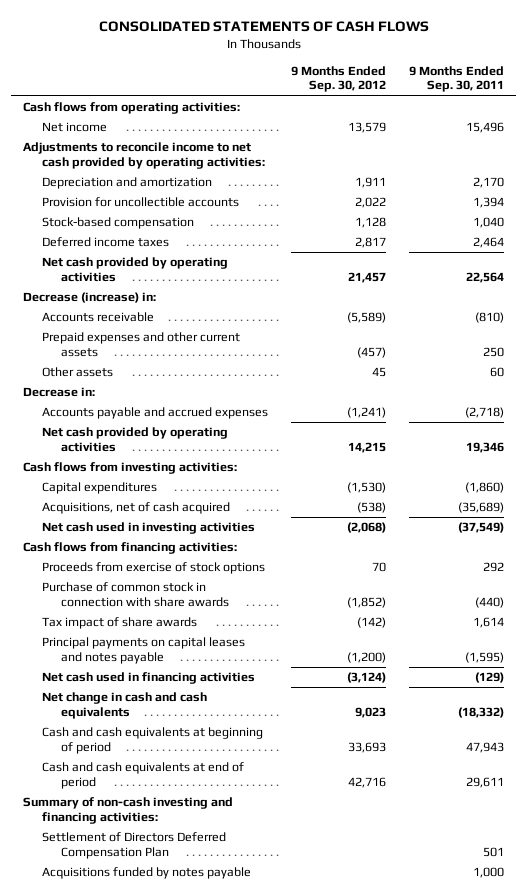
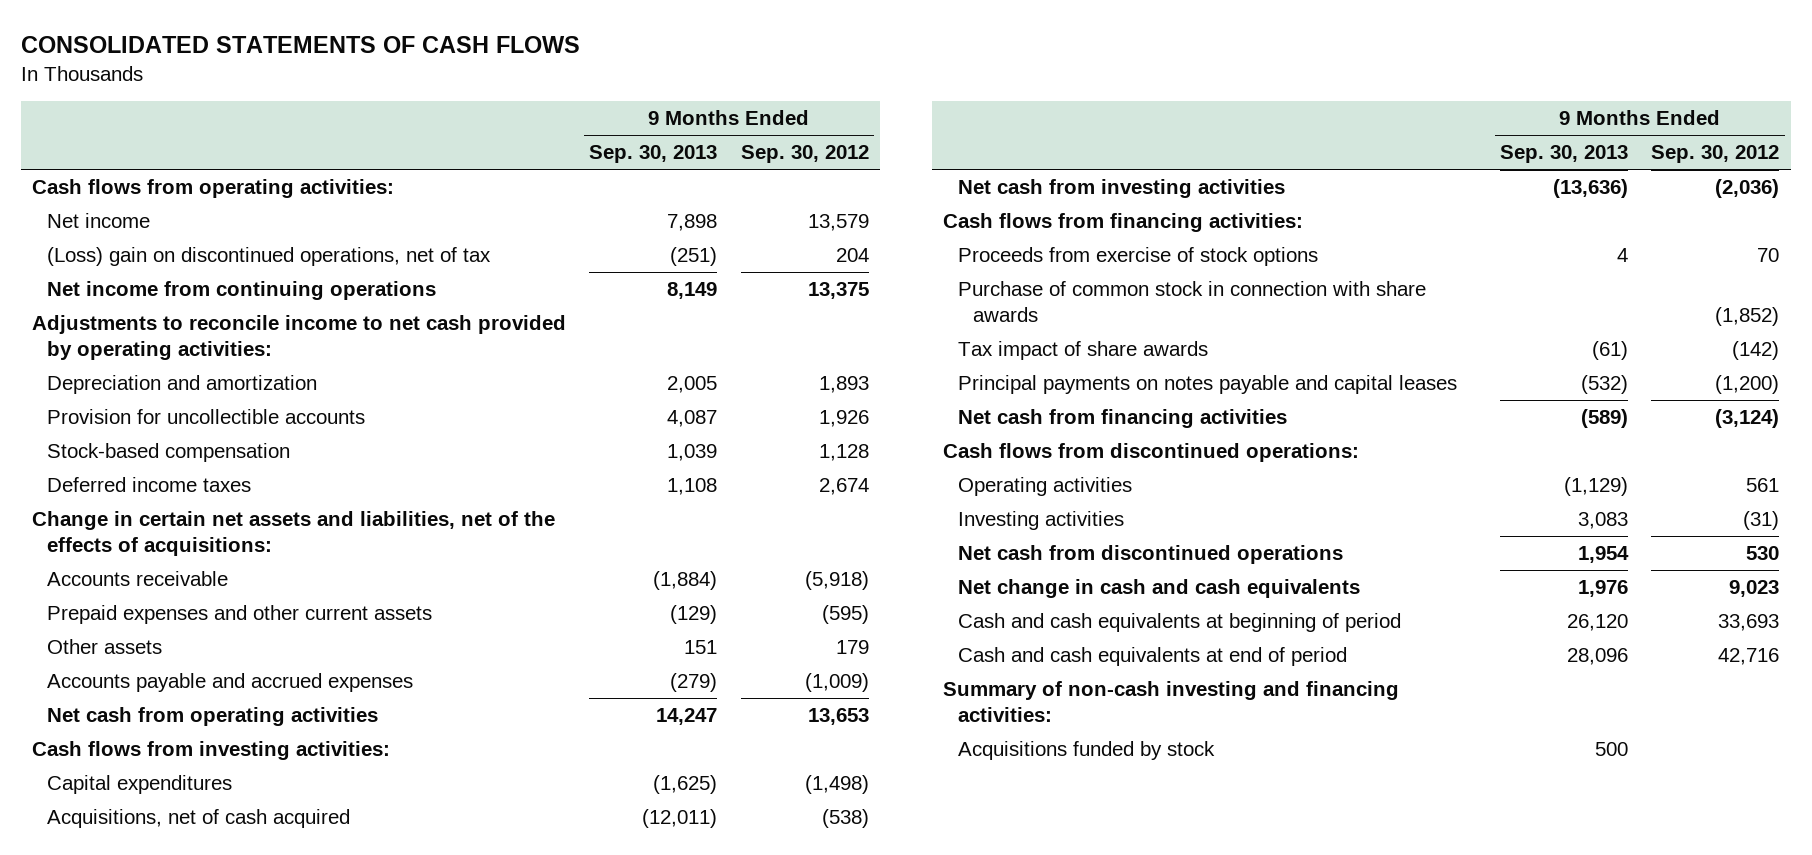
- | 9 Months Ended Sep. 30, 2012 | 9 Months Ended Sep. 30, 2011
+ | 9 Months Ended Sep. 30, 2013 | 9 Months Ended Sep. 30, 2012
+ (Loss) gain on discontinued operations, net of tax | (251) | 204
+ Net income from continuing operations | 8,149 | 13,375
- Depreciation and amortization | 1,911 | 2,170
- Provision for uncollectible accounts | 2,022 | 1,394
+ Depreciation and amortization | 2,005 | 1,893
+ Provision for uncollectible accounts | 4,087 | 1,926
- Deferred income taxes | 2,817 | 2,464
- Net cash provided by operating activities | 21,457 | 22,564
- Decrease (increase) in:
- Accounts receivable | (5,589) | (810)
- Prepaid expenses and other current assets | (457) | 250
- Other assets | 45 | 60
- Decrease in:
- Accounts payable and accrued expenses | (1,241) | (2,718)
- Net cash provided by operating activities | 14,215 | 19,346
+ Deferred income taxes | 1,108 | 2,674
+ Change in certain net assets and liabilities, net of the effects of acquisitions:
+ Accounts receivable | (1,884) | (5,918)
+ Prepaid expenses and other current assets | (129) | (595)
+ Other assets | 151 | 179
+ Accounts payable and accrued expenses | (279) | (1,009)
+ Net cash from operating activities | 14,247 | 13,653
- Capital expenditures | (1,530) | (1,860)
+ Capital expenditures | (1,625) | (1,498)
- Net cash used in investing activities | (2,068) | (37,549)
+ Net cash from investing activities | (13,636) | (2,036)
- Principal payments on capital leases and notes payable | (1,200) | (1,595)
- Net cash used in financing activities | (3,124) | (129)
+ Principal payments on notes payable and capital leases | (532) | (1,200)
+ Net cash from financing activities | (589) | (3,124)
+ Cash flows from discontinued operations:
+ Operating activities | (1,129) | 561
+ Investing activities | 3,083 | (31)
+ Net cash from discontinued operations | 1,954 | 530
- Settlement of Directors Deferred Compensation Plan | | 501
- Acquisitions funded by notes payable | | 1,000
+ Acquisitions funded by stock | 500 |

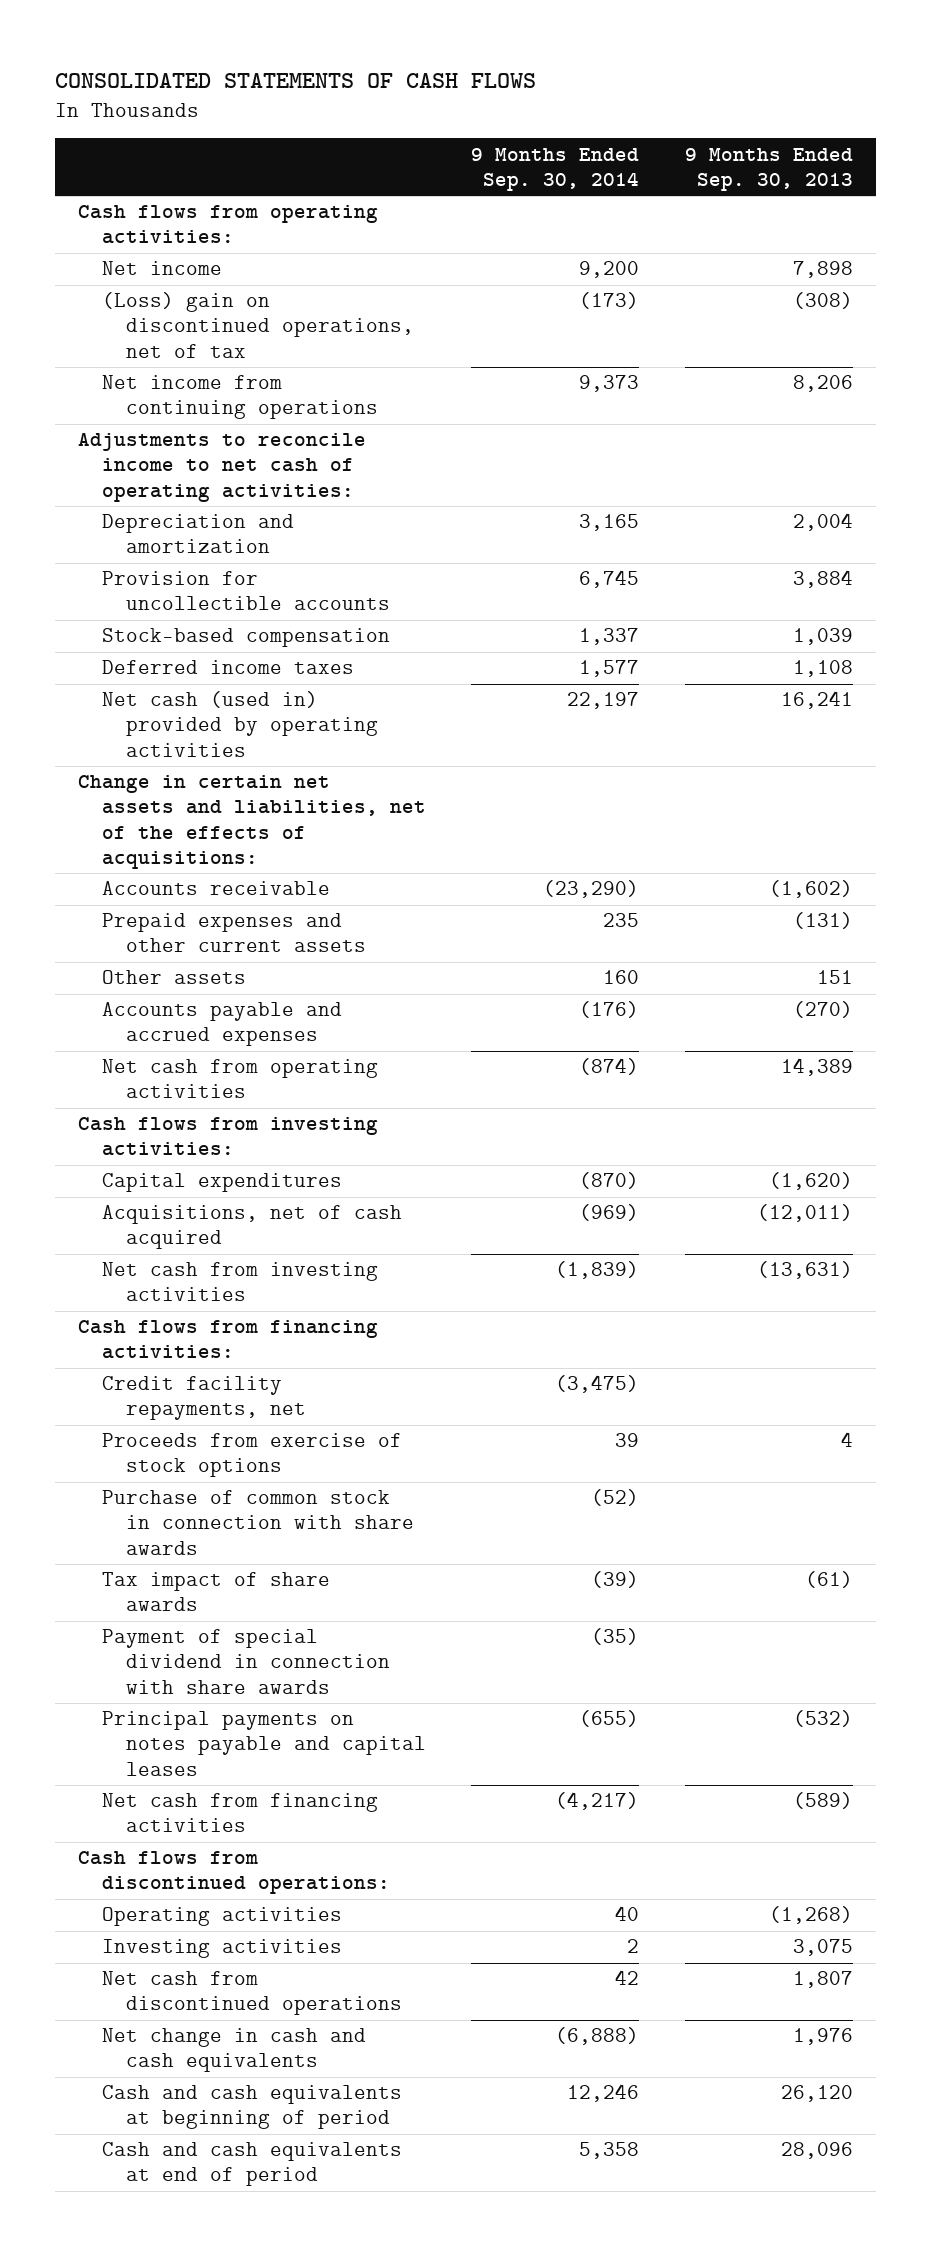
- | 9 Months Ended Sep. 30, 2013 | 9 Months Ended Sep. 30, 2012
+ | 9 Months Ended Sep. 30, 2014 | 9 Months Ended Sep. 30, 2013
- (Loss) gain on discontinued operations, net of tax | (251) | 204
- Net income from continuing operations | 8,149 | 13,375
- Adjustments to reconcile income to net cash provided by operating activities:
- Depreciation and amortization | 2,005 | 1,893
- Provision for uncollectible accounts | 4,087 | 1,926
+ (Loss) gain on discontinued operations, net of tax | (173) | (308)
+ Net income from continuing operations | 9,373 | 8,206
+ Adjustments to reconcile income to net cash of operating activities:
+ Depreciation and amortization | 3,165 | 2,004
+ Provision for uncollectible accounts | 6,745 | 3,884
+ Net cash (used in) provided by operating activities | 22,197 | 16,241
- Accounts receivable | (1,884) | (5,918)
- Prepaid expenses and other current assets | (129) | (595)
+ Accounts receivable | (23,290) | (1,602)
+ Prepaid expenses and other current assets | 235 | (131)
- Accounts payable and accrued expenses | (279) | (1,009)
- Net cash from operating activities | 14,247 | 13,653
+ Accounts payable and accrued expenses | (176) | (270)
+ Net cash from operating activities | (874) | 14,389
- Capital expenditures | (1,625) | (1,498)
+ Capital expenditures | (870) | (1,620)
- Net cash from investing activities | (13,636) | (2,036)
+ Net cash from investing activities | (1,839) | (13,631)
+ Credit facility repayments, net | (3,475) |
+ Payment of special dividend in connection with share awards | (35) |
- Operating activities | (1,129) | 561
- Investing activities | 3,083 | (31)
- Net cash from discontinued operations | 1,954 | 530
+ Operating activities | 40 | (1,268)
+ Investing activities | 2 | 3,075
+ Net cash from discontinued operations | 42 | 1,807
- Summary of non-cash investing and financing activities:
- Acquisitions funded by stock | 500 |

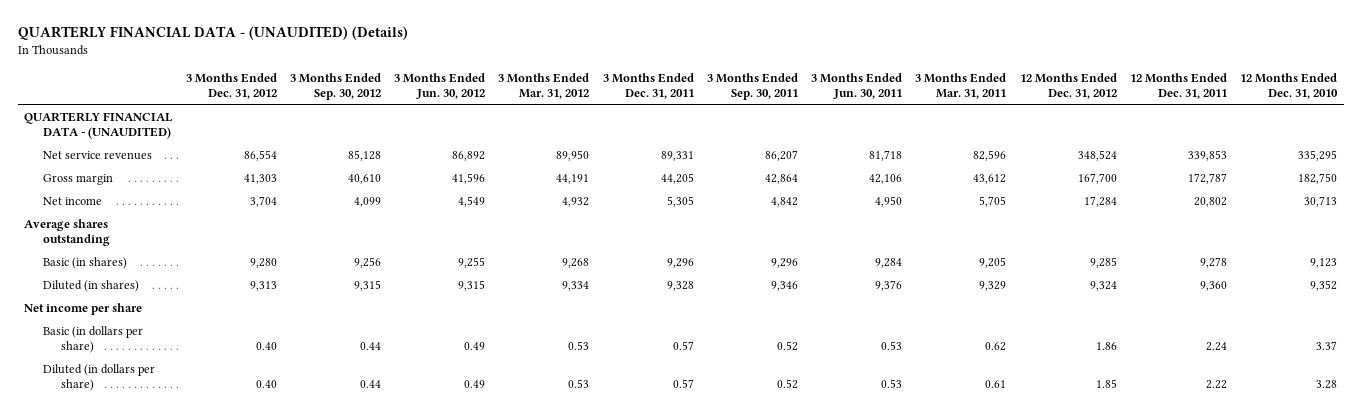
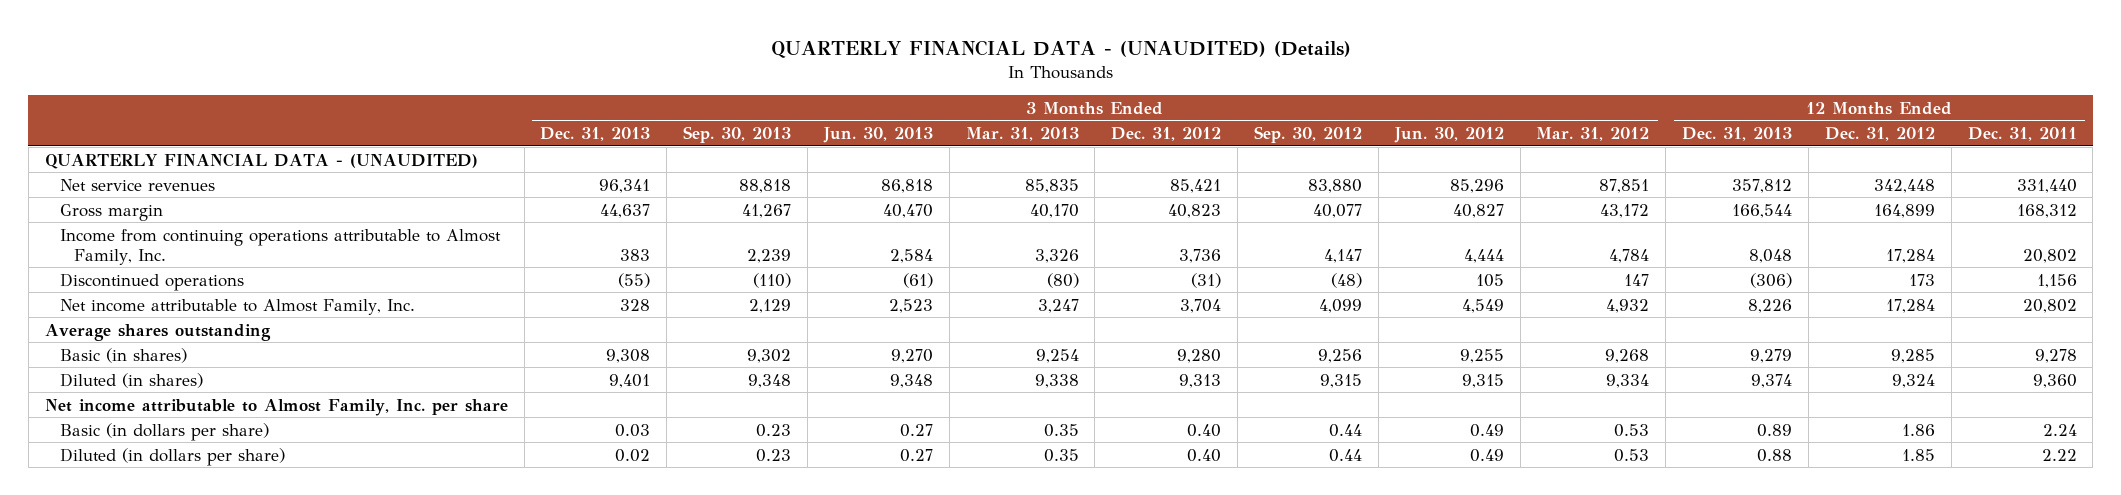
- | 3 Months Ended Dec. 31, 2012 | 3 Months Ended Sep. 30, 2012 | 3 Months Ended Jun. 30, 2012 | 3 Months Ended Mar. 31, 2012 | 3 Months Ended Dec. 31, 2011 | 3 Months Ended Sep. 30, 2011 | 3 Months Ended Jun. 30, 2011 | 3 Months Ended Mar. 31, 2011 | 12 Months Ended Dec. 31, 2012 | 12 Months Ended Dec. 31, 2011 | 12 Months Ended Dec. 31, 2010
+ | 3 Months Ended Dec. 31, 2013 | 3 Months Ended Sep. 30, 2013 | 3 Months Ended Jun. 30, 2013 | 3 Months Ended Mar. 31, 2013 | 3 Months Ended Dec. 31, 2012 | 3 Months Ended Sep. 30, 2012 | 3 Months Ended Jun. 30, 2012 | 3 Months Ended Mar. 31, 2012 | 12 Months Ended Dec. 31, 2013 | 12 Months Ended Dec. 31, 2012 | 12 Months Ended Dec. 31, 2011
- Net service revenues | 86,554 | 85,128 | 86,892 | 89,950 | 89,331 | 86,207 | 81,718 | 82,596 | 348,524 | 339,853 | 335,295
- Gross margin | 41,303 | 40,610 | 41,596 | 44,191 | 44,205 | 42,864 | 42,106 | 43,612 | 167,700 | 172,787 | 182,750
- Net income | 3,704 | 4,099 | 4,549 | 4,932 | 5,305 | 4,842 | 4,950 | 5,705 | 17,284 | 20,802 | 30,713
+ Net service revenues | 96,341 | 88,818 | 86,818 | 85,835 | 85,421 | 83,880 | 85,296 | 87,851 | 357,812 | 342,448 | 331,440
+ Gross margin | 44,637 | 41,267 | 40,470 | 40,170 | 40,823 | 40,077 | 40,827 | 43,172 | 166,544 | 164,899 | 168,312
+ Income from continuing operations attributable to Almost Family, Inc. | 383 | 2,239 | 2,584 | 3,326 | 3,736 | 4,147 | 4,444 | 4,784 | 8,048 | 17,284 | 20,802
+ Discontinued operations | (55) | (110) | (61) | (80) | (31) | (48) | 105 | 147 | (306) | 173 | 1,156
+ Net income attributable to Almost Family, Inc. | 328 | 2,129 | 2,523 | 3,247 | 3,704 | 4,099 | 4,549 | 4,932 | 8,226 | 17,284 | 20,802
- Net income per share
+ Net income attributable to Almost Family, Inc. per share

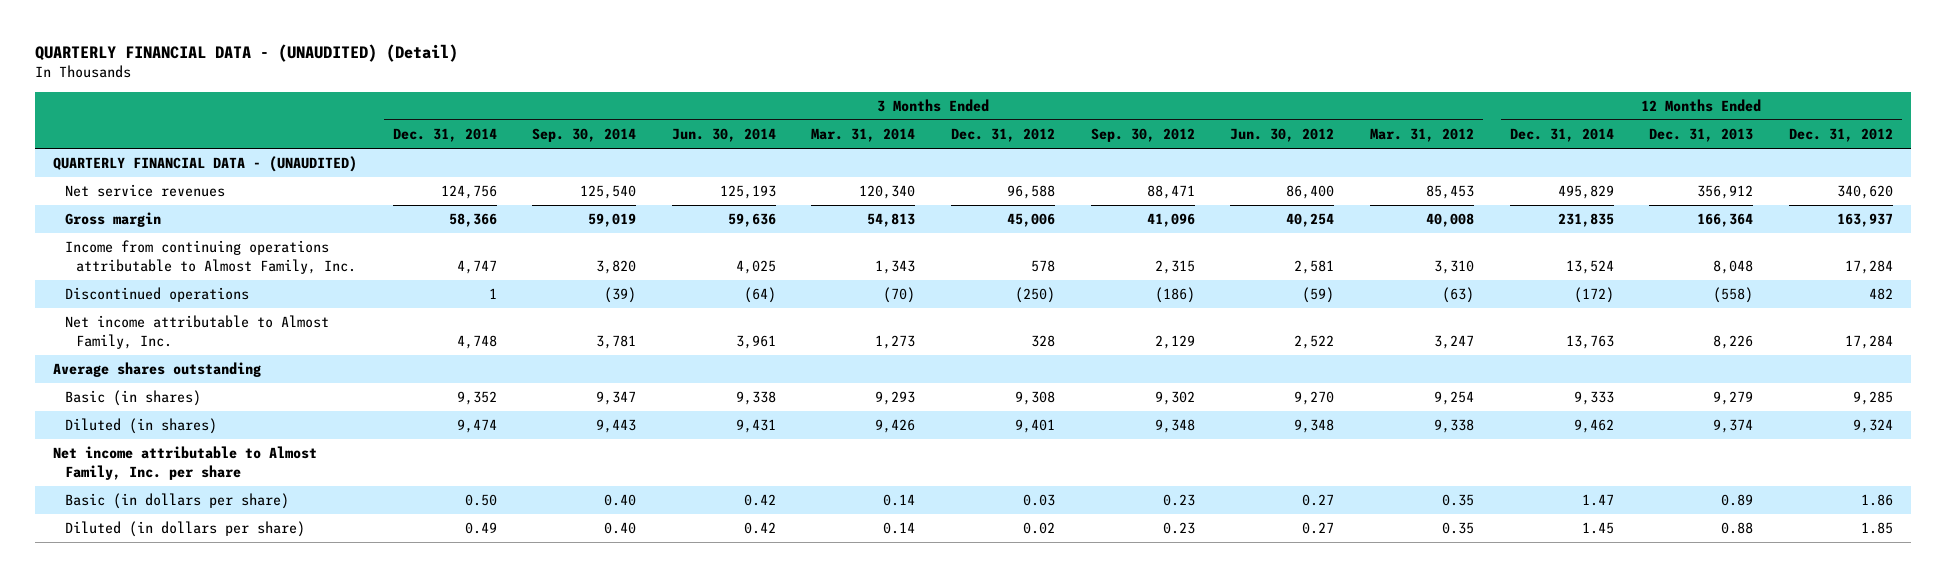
- QUARTERLY FINANCIAL DATA - (UNAUDITED) (Details)
+ QUARTERLY FINANCIAL DATA - (UNAUDITED) (Detail)
- | 3 Months Ended Dec. 31, 2013 | 3 Months Ended Sep. 30, 2013 | 3 Months Ended Jun. 30, 2013 | 3 Months Ended Mar. 31, 2013 | 3 Months Ended Dec. 31, 2012 | 3 Months Ended Sep. 30, 2012 | 3 Months Ended Jun. 30, 2012 | 3 Months Ended Mar. 31, 2012 | 12 Months Ended Dec. 31, 2013 | 12 Months Ended Dec. 31, 2012 | 12 Months Ended Dec. 31, 2011
+ | 3 Months Ended Dec. 31, 2014 | 3 Months Ended Sep. 30, 2014 | 3 Months Ended Jun. 30, 2014 | 3 Months Ended Mar. 31, 2014 | 3 Months Ended Dec. 31, 2012 | 3 Months Ended Sep. 30, 2012 | 3 Months Ended Jun. 30, 2012 | 3 Months Ended Mar. 31, 2012 | 12 Months Ended Dec. 31, 2014 | 12 Months Ended Dec. 31, 2013 | 12 Months Ended Dec. 31, 2012
- Net service revenues | 96,341 | 88,818 | 86,818 | 85,835 | 85,421 | 83,880 | 85,296 | 87,851 | 357,812 | 342,448 | 331,440
- Gross margin | 44,637 | 41,267 | 40,470 | 40,170 | 40,823 | 40,077 | 40,827 | 43,172 | 166,544 | 164,899 | 168,312
- Income from continuing operations attributable to Almost Family, Inc. | 383 | 2,239 | 2,584 | 3,326 | 3,736 | 4,147 | 4,444 | 4,784 | 8,048 | 17,284 | 20,802
- Discontinued operations | (55) | (110) | (61) | (80) | (31) | (48) | 105 | 147 | (306) | 173 | 1,156
- Net income attributable to Almost Family, Inc. | 328 | 2,129 | 2,523 | 3,247 | 3,704 | 4,099 | 4,549 | 4,932 | 8,226 | 17,284 | 20,802
+ Net service revenues | 124,756 | 125,540 | 125,193 | 120,340 | 96,588 | 88,471 | 86,400 | 85,453 | 495,829 | 356,912 | 340,620
+ Gross margin | 58,366 | 59,019 | 59,636 | 54,813 | 45,006 | 41,096 | 40,254 | 40,008 | 231,835 | 166,364 | 163,937
+ Income from continuing operations attributable to Almost Family, Inc. | 4,747 | 3,820 | 4,025 | 1,343 | 578 | 2,315 | 2,581 | 3,310 | 13,524 | 8,048 | 17,284
+ Discontinued operations | 1 | (39) | (64) | (70) | (250) | (186) | (59) | (63) | (172) | (558) | 482
+ Net income attributable to Almost Family, Inc. | 4,748 | 3,781 | 3,961 | 1,273 | 328 | 2,129 | 2,522 | 3,247 | 13,763 | 8,226 | 17,284
- Basic (in shares) | 9,308 | 9,302 | 9,270 | 9,254 | 9,280 | 9,256 | 9,255 | 9,268 | 9,279 | 9,285 | 9,278
- Diluted (in shares) | 9,401 | 9,348 | 9,348 | 9,338 | 9,313 | 9,315 | 9,315 | 9,334 | 9,374 | 9,324 | 9,360
+ Basic (in shares) | 9,352 | 9,347 | 9,338 | 9,293 | 9,308 | 9,302 | 9,270 | 9,254 | 9,333 | 9,279 | 9,285
+ Diluted (in shares) | 9,474 | 9,443 | 9,431 | 9,426 | 9,401 | 9,348 | 9,348 | 9,338 | 9,462 | 9,374 | 9,324
- Basic (in dollars per share) | 0.03 | 0.23 | 0.27 | 0.35 | 0.40 | 0.44 | 0.49 | 0.53 | 0.89 | 1.86 | 2.24
- Diluted (in dollars per share) | 0.02 | 0.23 | 0.27 | 0.35 | 0.40 | 0.44 | 0.49 | 0.53 | 0.88 | 1.85 | 2.22
+ Basic (in dollars per share) | 0.50 | 0.40 | 0.42 | 0.14 | 0.03 | 0.23 | 0.27 | 0.35 | 1.47 | 0.89 | 1.86
+ Diluted (in dollars per share) | 0.49 | 0.40 | 0.42 | 0.14 | 0.02 | 0.23 | 0.27 | 0.35 | 1.45 | 0.88 | 1.85

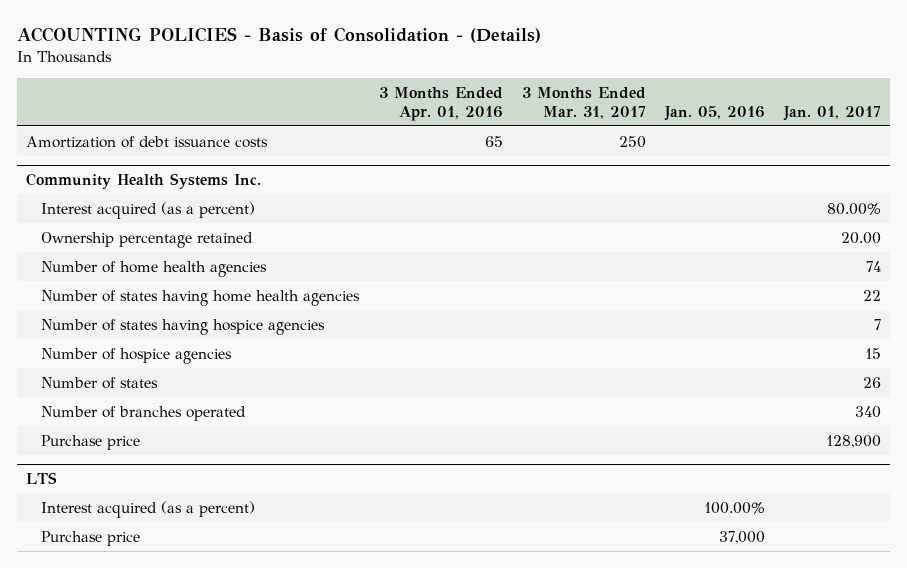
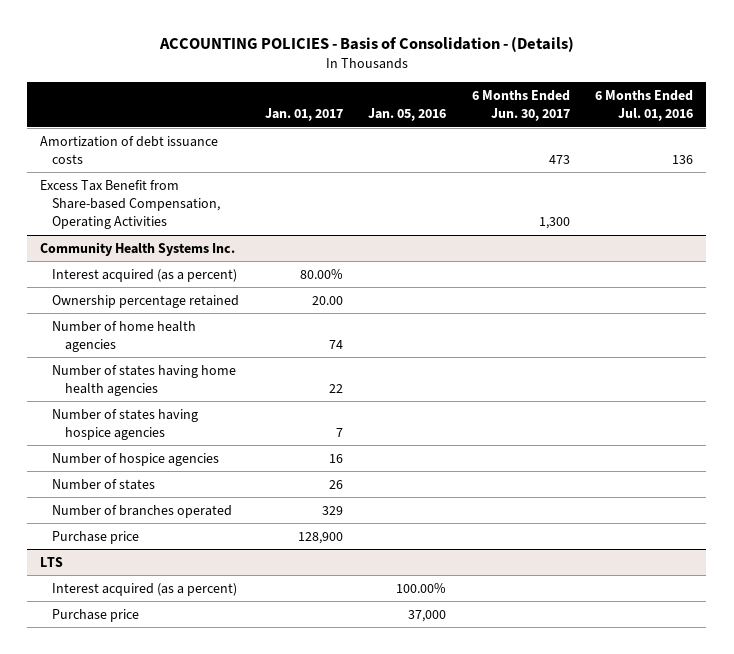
- | 3 Months Ended Apr. 01, 2016 | 3 Months Ended Mar. 31, 2017 | Jan. 05, 2016 | Jan. 01, 2017
+ | Jan. 01, 2017 | Jan. 05, 2016 | 6 Months Ended Jun. 30, 2017 | 6 Months Ended Jul. 01, 2016
+ Excess Tax Benefit from Share-based Compensation, Operating Activities | | | 1,300 |
@ Community Health Systems Inc.
- Number of hospice agencies | | | | 15
+ Number of hospice agencies | 16 | | |
- Number of branches operated | | | | 340
+ Number of branches operated | 329 | | |

